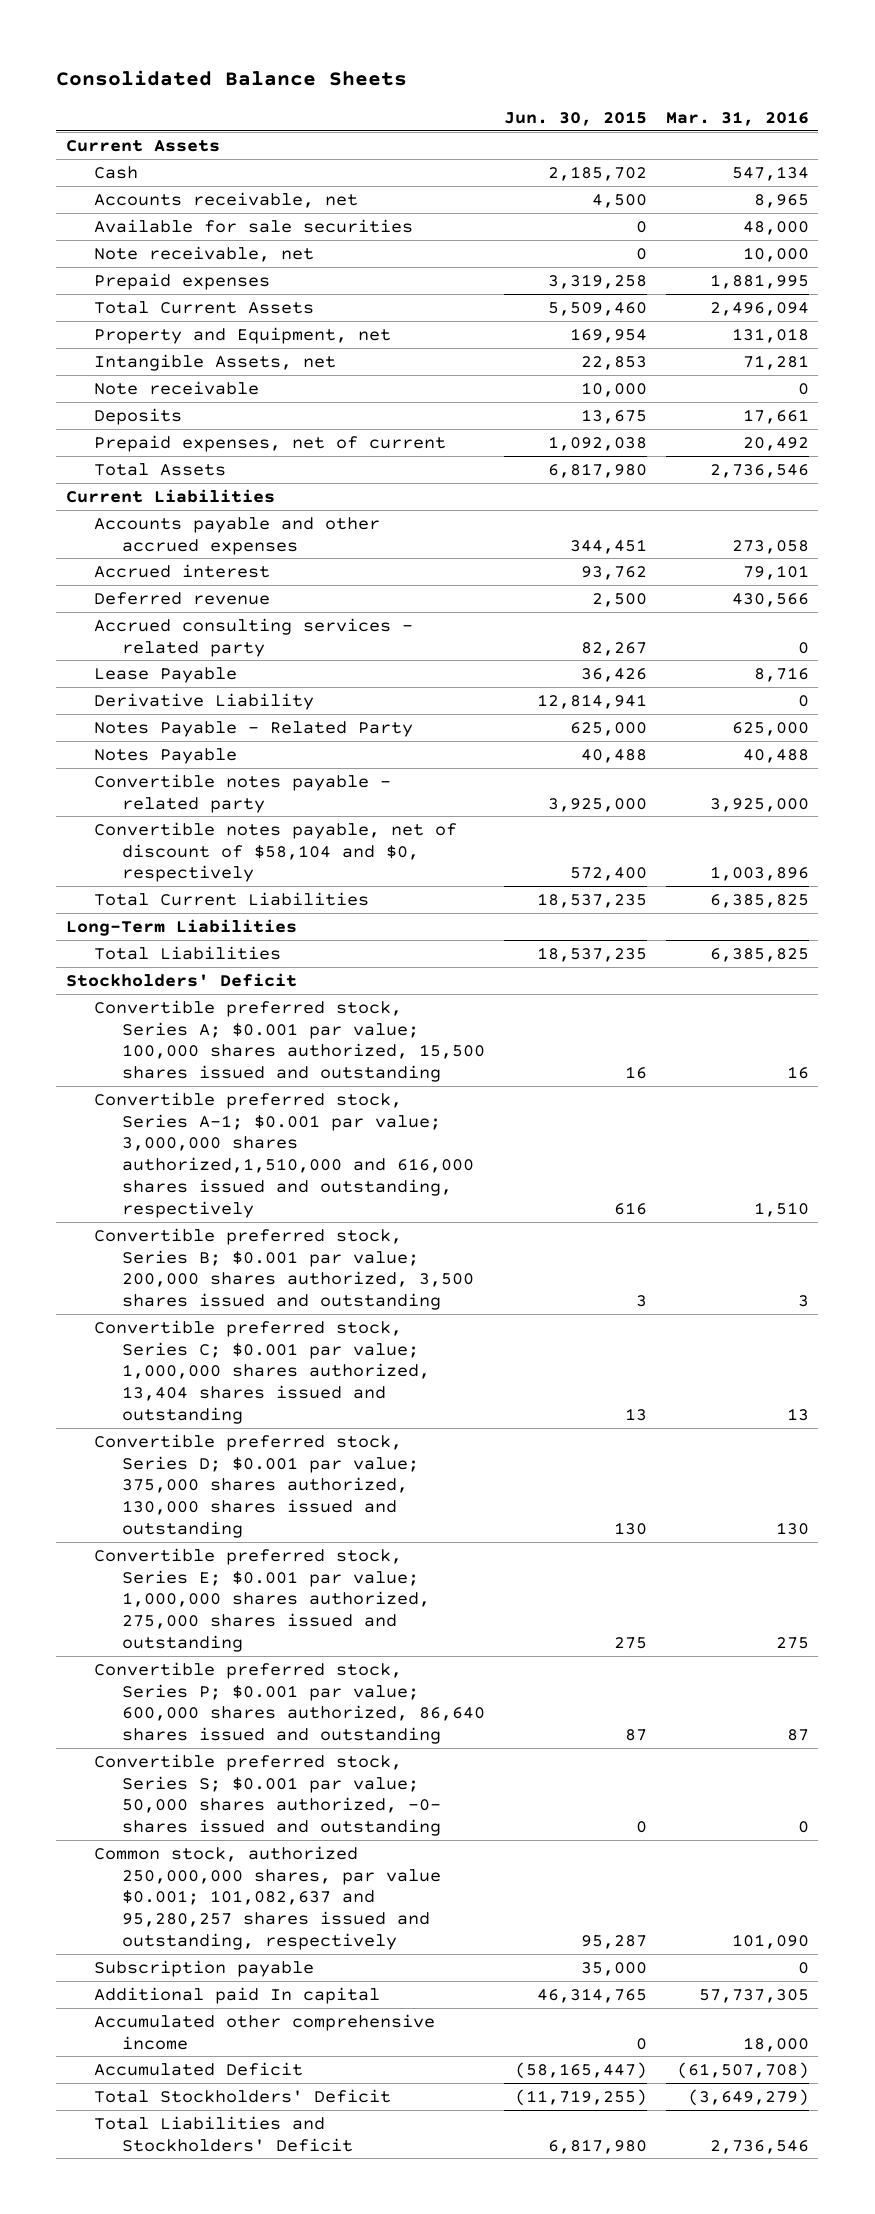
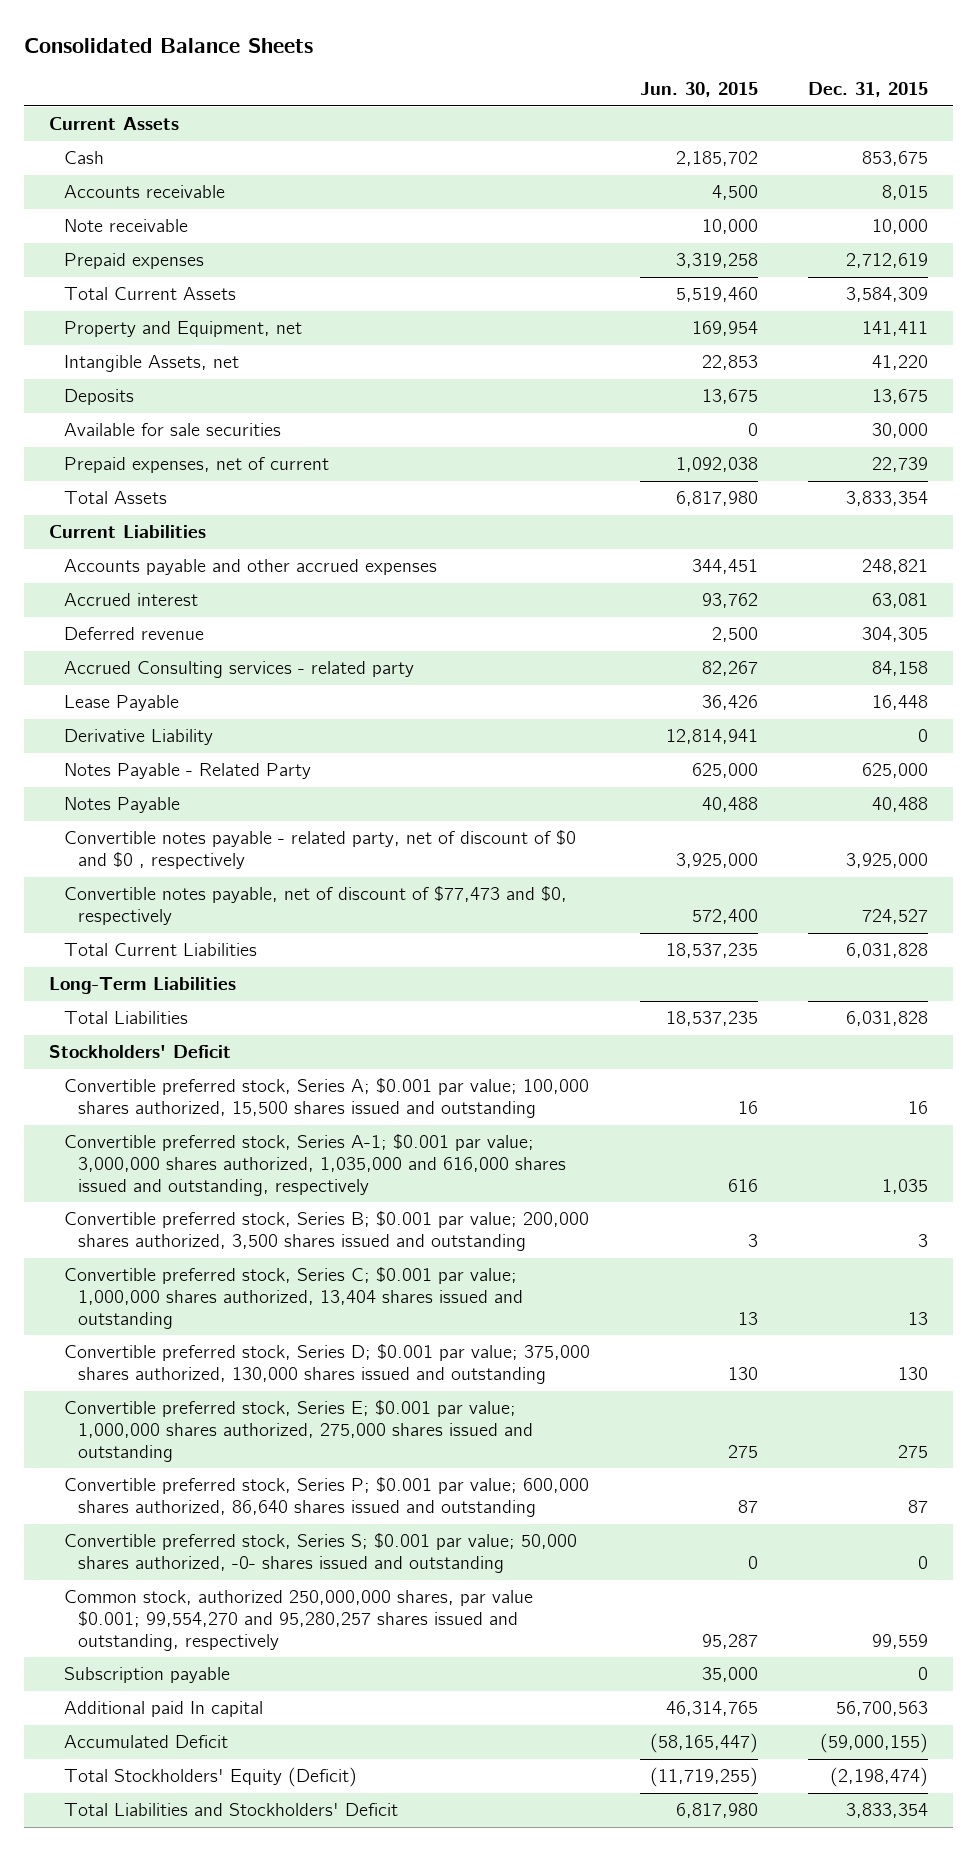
- | Jun. 30, 2015 | Mar. 31, 2016
+ | Jun. 30, 2015 | Dec. 31, 2015
- Accounts receivable, net | 4,500 | 8,965
- Note receivable, net | 0 | 10,000
+ Accounts receivable | 4,500 | 8,015
moved up: Note receivable | 10,000 | 10,000
- Total Current Assets | 5,509,460 | 2,496,094
+ Total Current Assets | 5,519,460 | 3,584,309
moved down: Available for sale securities | 0 | 30,000
- Accrued consulting services - related party | 82,267 | 0
+ Accrued Consulting services - related party | 82,267 | 84,158
- Convertible notes payable - related party | 3,925,000 | 3,925,000
- Convertible notes payable, net of discount of $58,104 and $0, respectively | 572,400 | 1,003,896
+ Convertible notes payable - related party, net of discount of $0 and $0 , respectively | 3,925,000 | 3,925,000
+ Convertible notes payable, net of discount of $77,473 and $0, respectively | 572,400 | 724,527
- Convertible preferred stock, Series A-1; $0.001 par value; 3,000,000 shares authorized,1,510,000 and 616,000 shares issued and outstanding, respectively | 616 | 1,510
+ Convertible preferred stock, Series A-1; $0.001 par value; 3,000,000 shares authorized, 1,035,000 and 616,000 shares issued and outstanding, respectively | 616 | 1,035
- Common stock, authorized 250,000,000 shares, par value $0.001; 101,082,637 and 95,280,257 shares issued and outstanding, respectively | 95,287 | 101,090
+ Common stock, authorized 250,000,000 shares, par value $0.001; 99,554,270 and 95,280,257 shares issued and outstanding, respectively | 95,287 | 99,559
- Accumulated other comprehensive income | 0 | 18,000
- Total Stockholders' Deficit | (11,719,255) | (3,649,279)
+ Total Stockholders' Equity (Deficit) | (11,719,255) | (2,198,474)

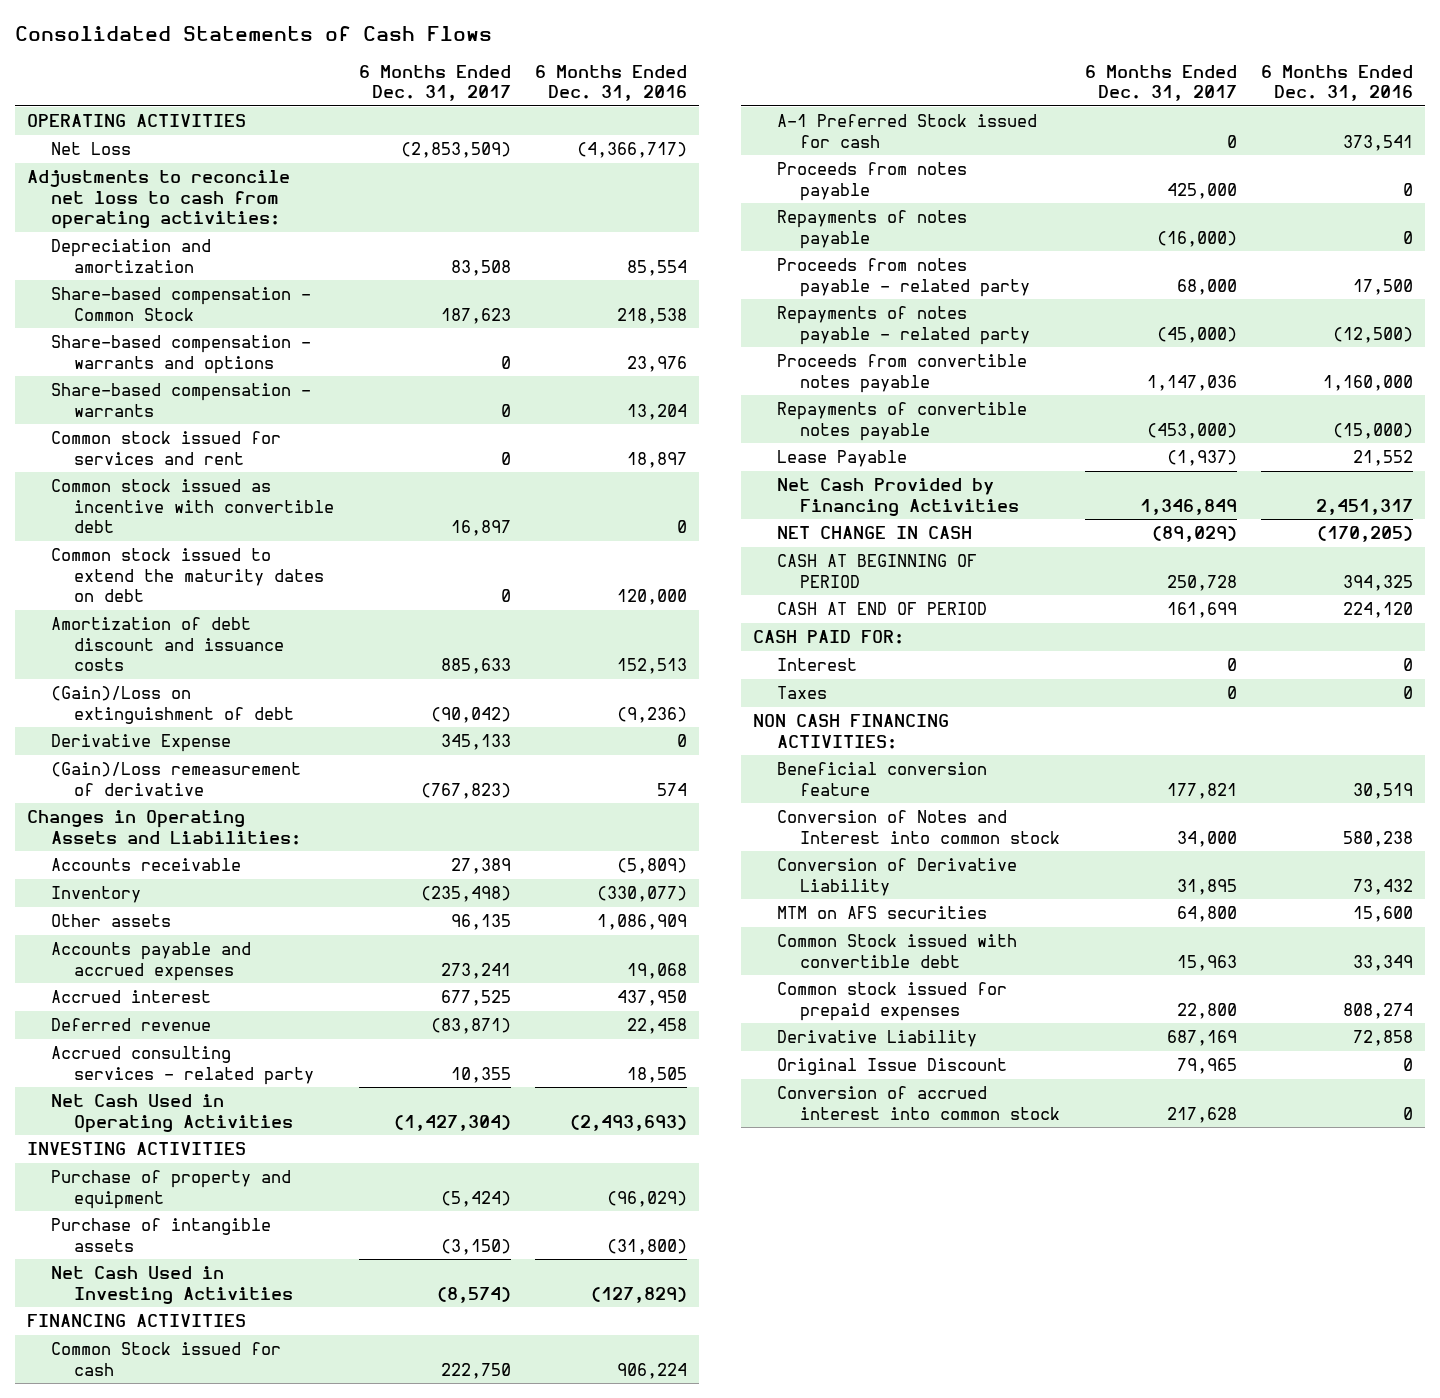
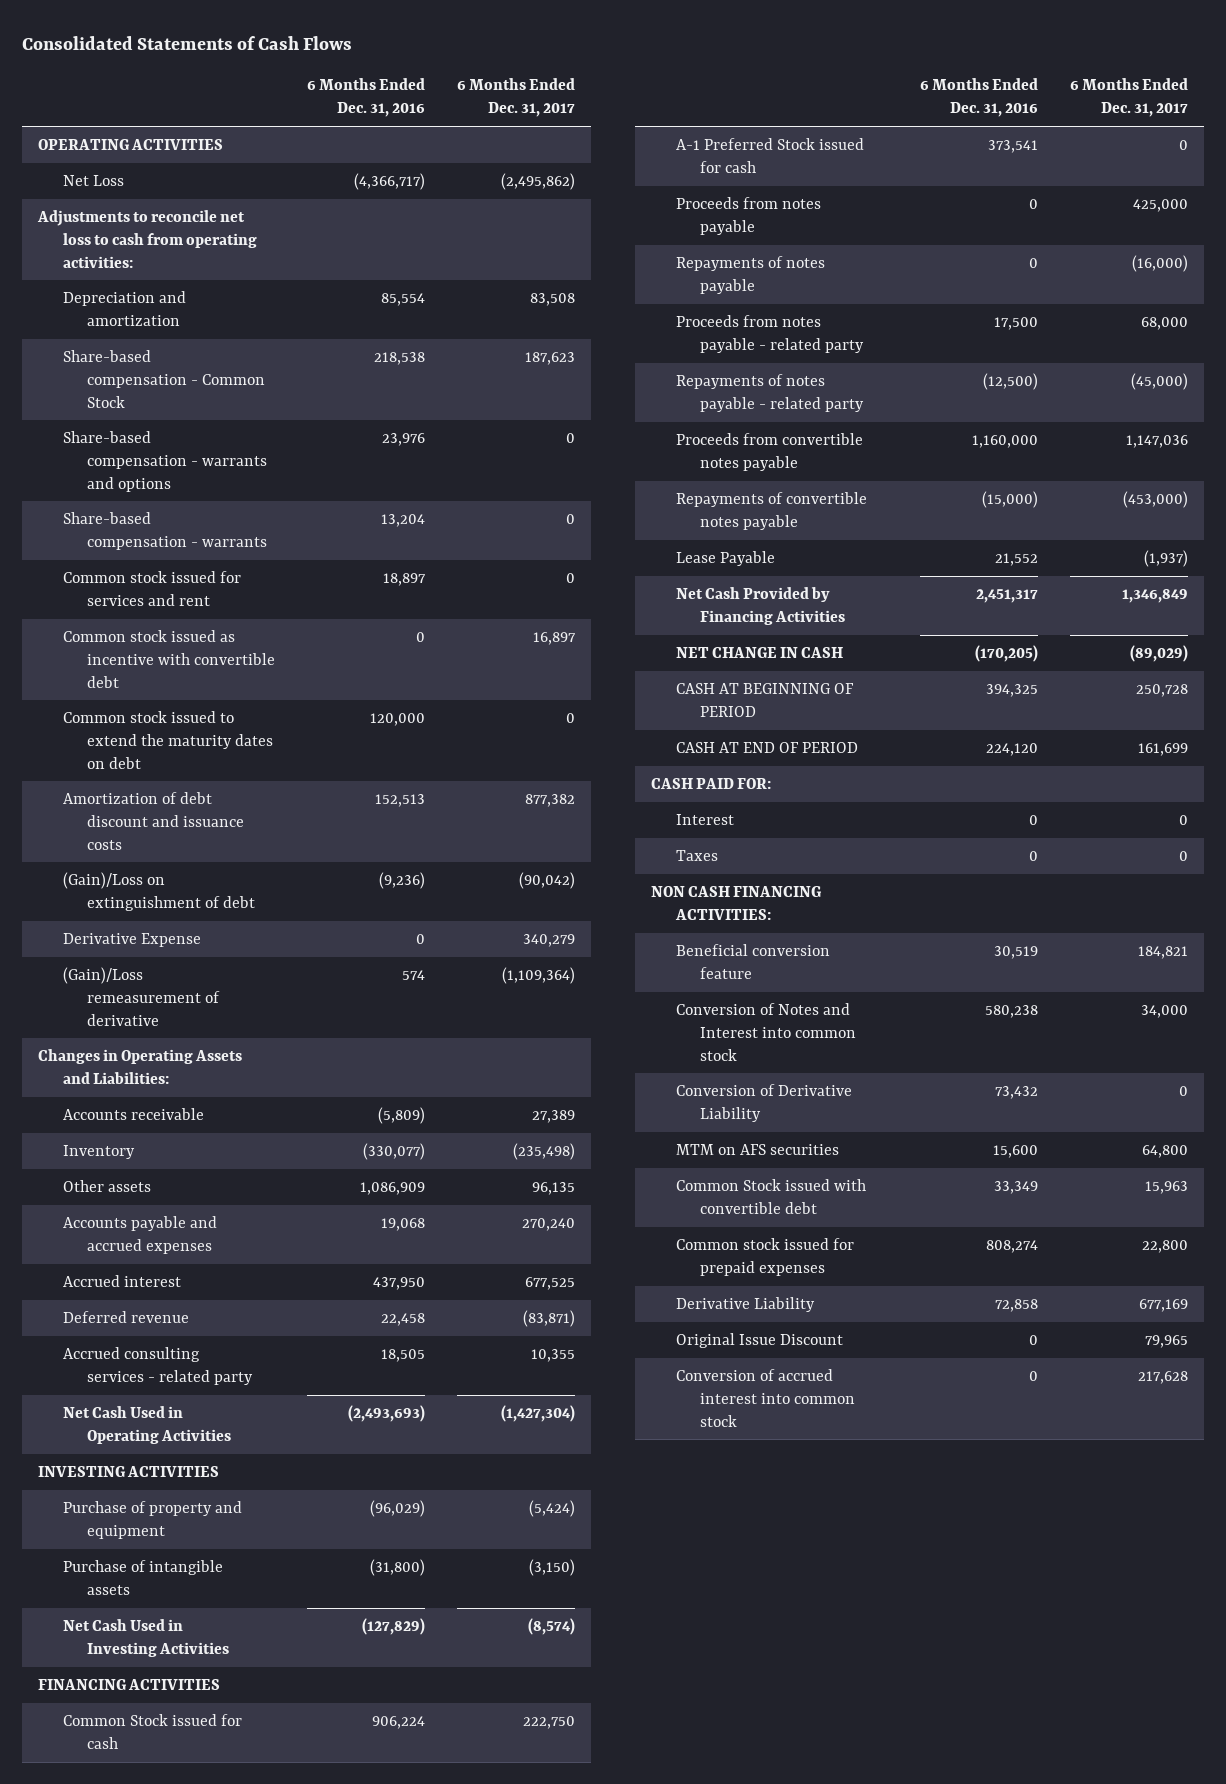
- | 6 Months Ended Dec. 31, 2017 | 6 Months Ended Dec. 31, 2016
+ | 6 Months Ended Dec. 31, 2016 | 6 Months Ended Dec. 31, 2017
- Net Loss | (2,853,509) | (4,366,717)
+ Net Loss | (4,366,717) | (2,495,862)
- Amortization of debt discount and issuance costs | 885,633 | 152,513
+ Amortization of debt discount and issuance costs | 152,513 | 877,382
- Derivative Expense | 345,133 | 0
- (Gain)/Loss remeasurement of derivative | (767,823) | 574
+ Derivative Expense | 0 | 340,279
+ (Gain)/Loss remeasurement of derivative | 574 | (1,109,364)
- Accounts payable and accrued expenses | 273,241 | 19,068
+ Accounts payable and accrued expenses | 19,068 | 270,240
- Beneficial conversion feature | 177,821 | 30,519
+ Beneficial conversion feature | 30,519 | 184,821
- Conversion of Derivative Liability | 31,895 | 73,432
+ Conversion of Derivative Liability | 73,432 | 0
- Derivative Liability | 687,169 | 72,858
+ Derivative Liability | 72,858 | 677,169

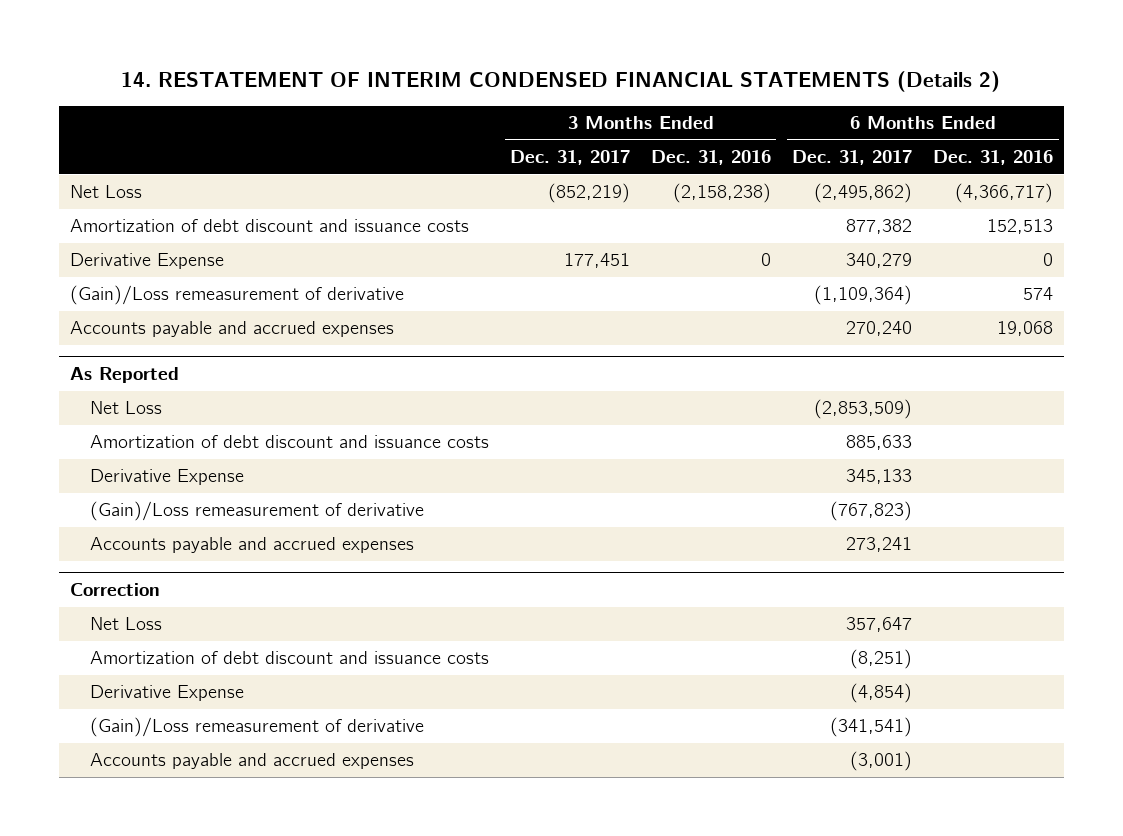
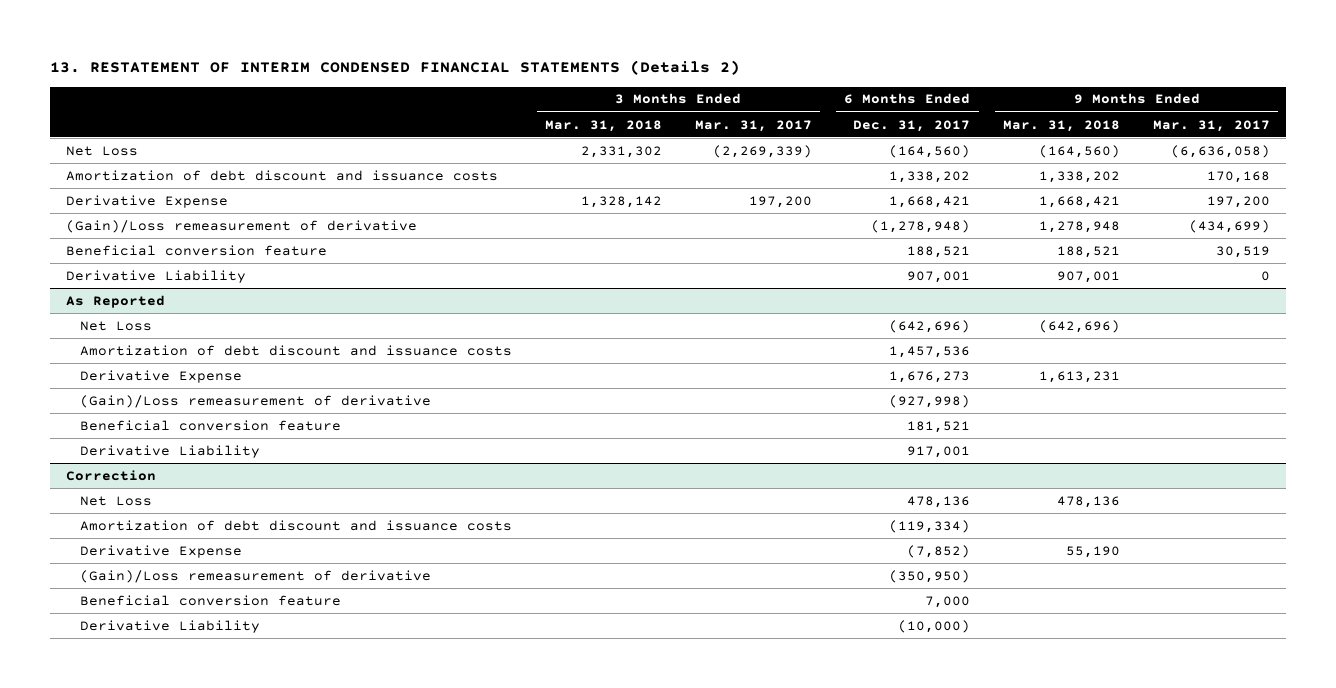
- 14. RESTATEMENT OF INTERIM CONDENSED FINANCIAL STATEMENTS (Details 2)
+ 13. RESTATEMENT OF INTERIM CONDENSED FINANCIAL STATEMENTS (Details 2)
- | 3 Months Ended Dec. 31, 2017 | 3 Months Ended Dec. 31, 2016 | 6 Months Ended Dec. 31, 2017 | 6 Months Ended Dec. 31, 2016
+ | 3 Months Ended Mar. 31, 2018 | 3 Months Ended Mar. 31, 2017 | 6 Months Ended Dec. 31, 2017 | 9 Months Ended Mar. 31, 2018 | 9 Months Ended Mar. 31, 2017
- Net Loss | (852,219) | (2,158,238) | (2,495,862) | (4,366,717)
- Amortization of debt discount and issuance costs | | | 877,382 | 152,513
- Derivative Expense | 177,451 | 0 | 340,279 | 0
- (Gain)/Loss remeasurement of derivative | | | (1,109,364) | 574
- Accounts payable and accrued expenses | | | 270,240 | 19,068
+ Net Loss | 2,331,302 | (2,269,339) | (164,560) | (164,560) | (6,636,058)
+ Amortization of debt discount and issuance costs | | | 1,338,202 | 1,338,202 | 170,168
+ Derivative Expense | 1,328,142 | 197,200 | 1,668,421 | 1,668,421 | 197,200
+ (Gain)/Loss remeasurement of derivative | | | (1,278,948) | 1,278,948 | (434,699)
+ Beneficial conversion feature | | | 188,521 | 188,521 | 30,519
+ Derivative Liability | | | 907,001 | 907,001 | 0
@ As Reported
- Net Loss | | | (2,853,509) |
- Amortization of debt discount and issuance costs | | | 885,633 |
- Derivative Expense | | | 345,133 |
- (Gain)/Loss remeasurement of derivative | | | (767,823) |
- Accounts payable and accrued expenses | | | 273,241 |
+ Net Loss | | | (642,696) | (642,696) |
+ Amortization of debt discount and issuance costs | | | 1,457,536 | |
+ Derivative Expense | | | 1,676,273 | 1,613,231 |
+ (Gain)/Loss remeasurement of derivative | | | (927,998) | |
+ Beneficial conversion feature | | | 181,521 | |
+ Derivative Liability | | | 917,001 | |
@ Correction
- Net Loss | | | 357,647 |
- Amortization of debt discount and issuance costs | | | (8,251) |
- Derivative Expense | | | (4,854) |
- (Gain)/Loss remeasurement of derivative | | | (341,541) |
- Accounts payable and accrued expenses | | | (3,001) |
+ Net Loss | | | 478,136 | 478,136 |
+ Amortization of debt discount and issuance costs | | | (119,334) | |
+ Derivative Expense | | | (7,852) | 55,190 |
+ (Gain)/Loss remeasurement of derivative | | | (350,950) | |
+ Beneficial conversion feature | | | 7,000 | |
+ Derivative Liability | | | (10,000) | |

